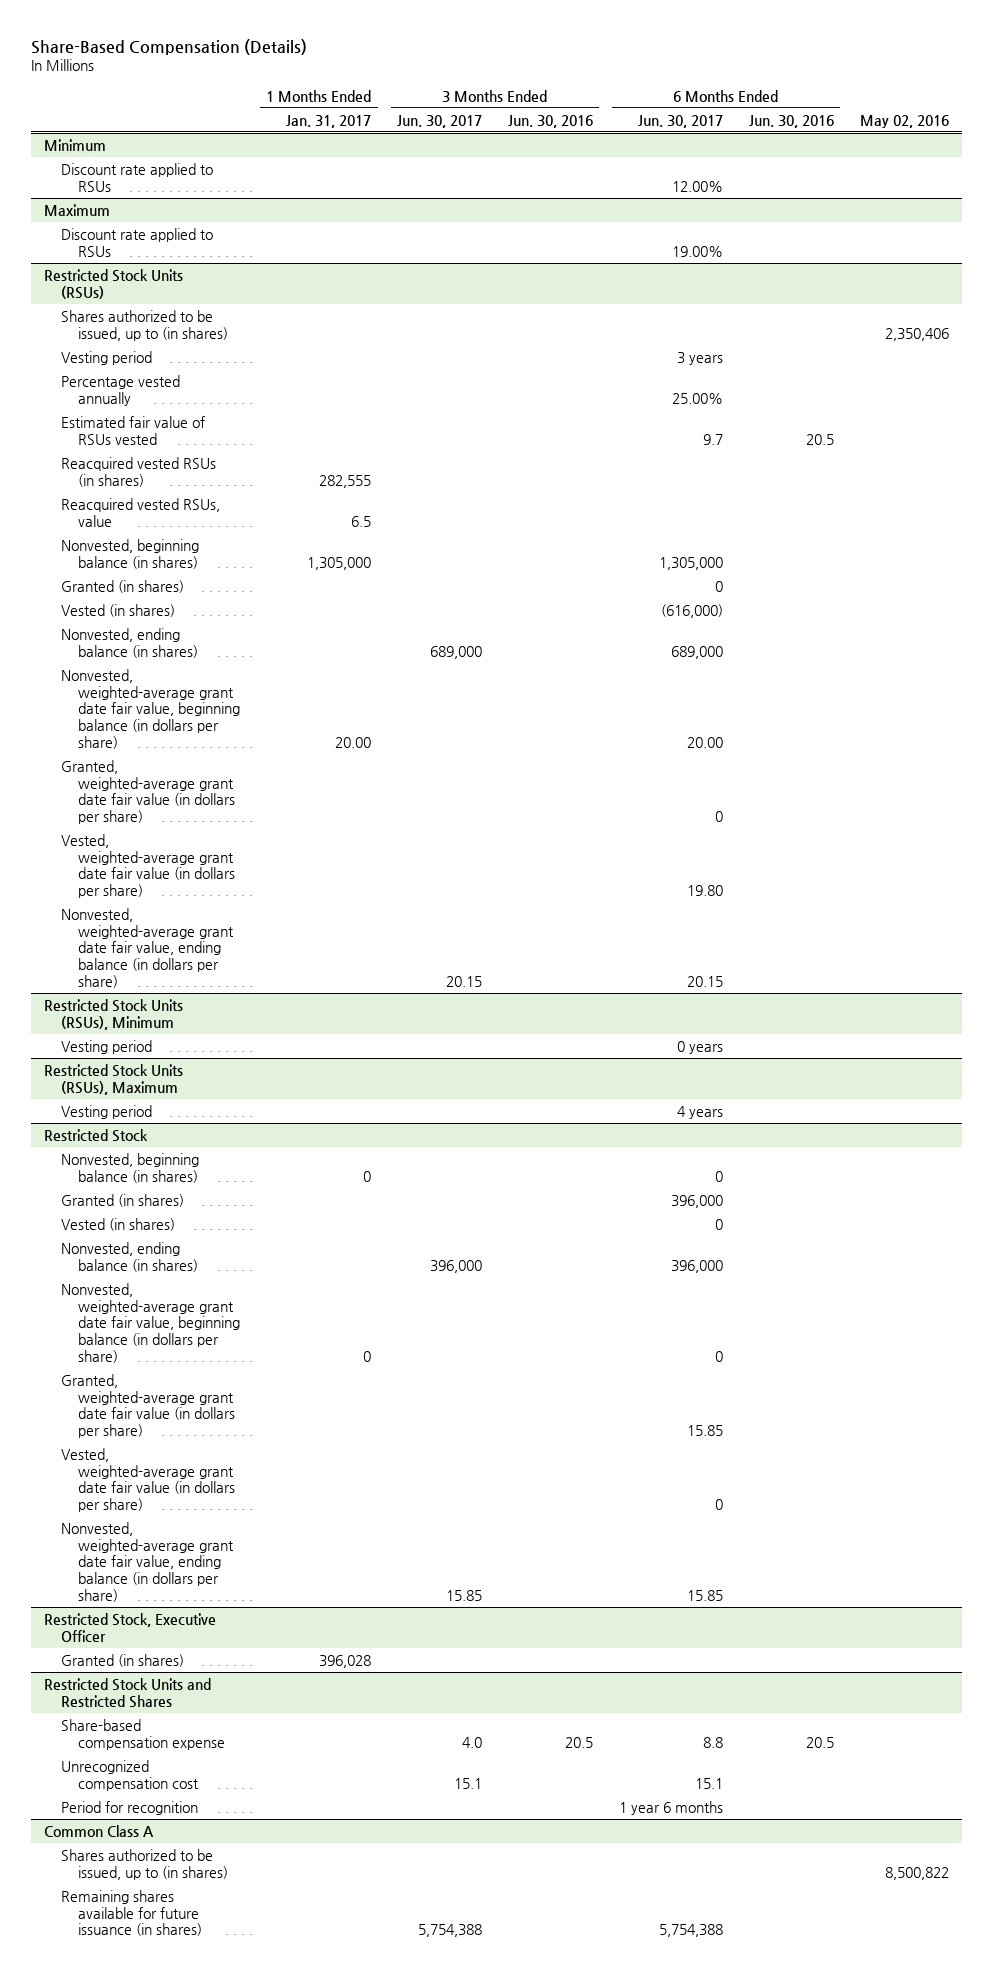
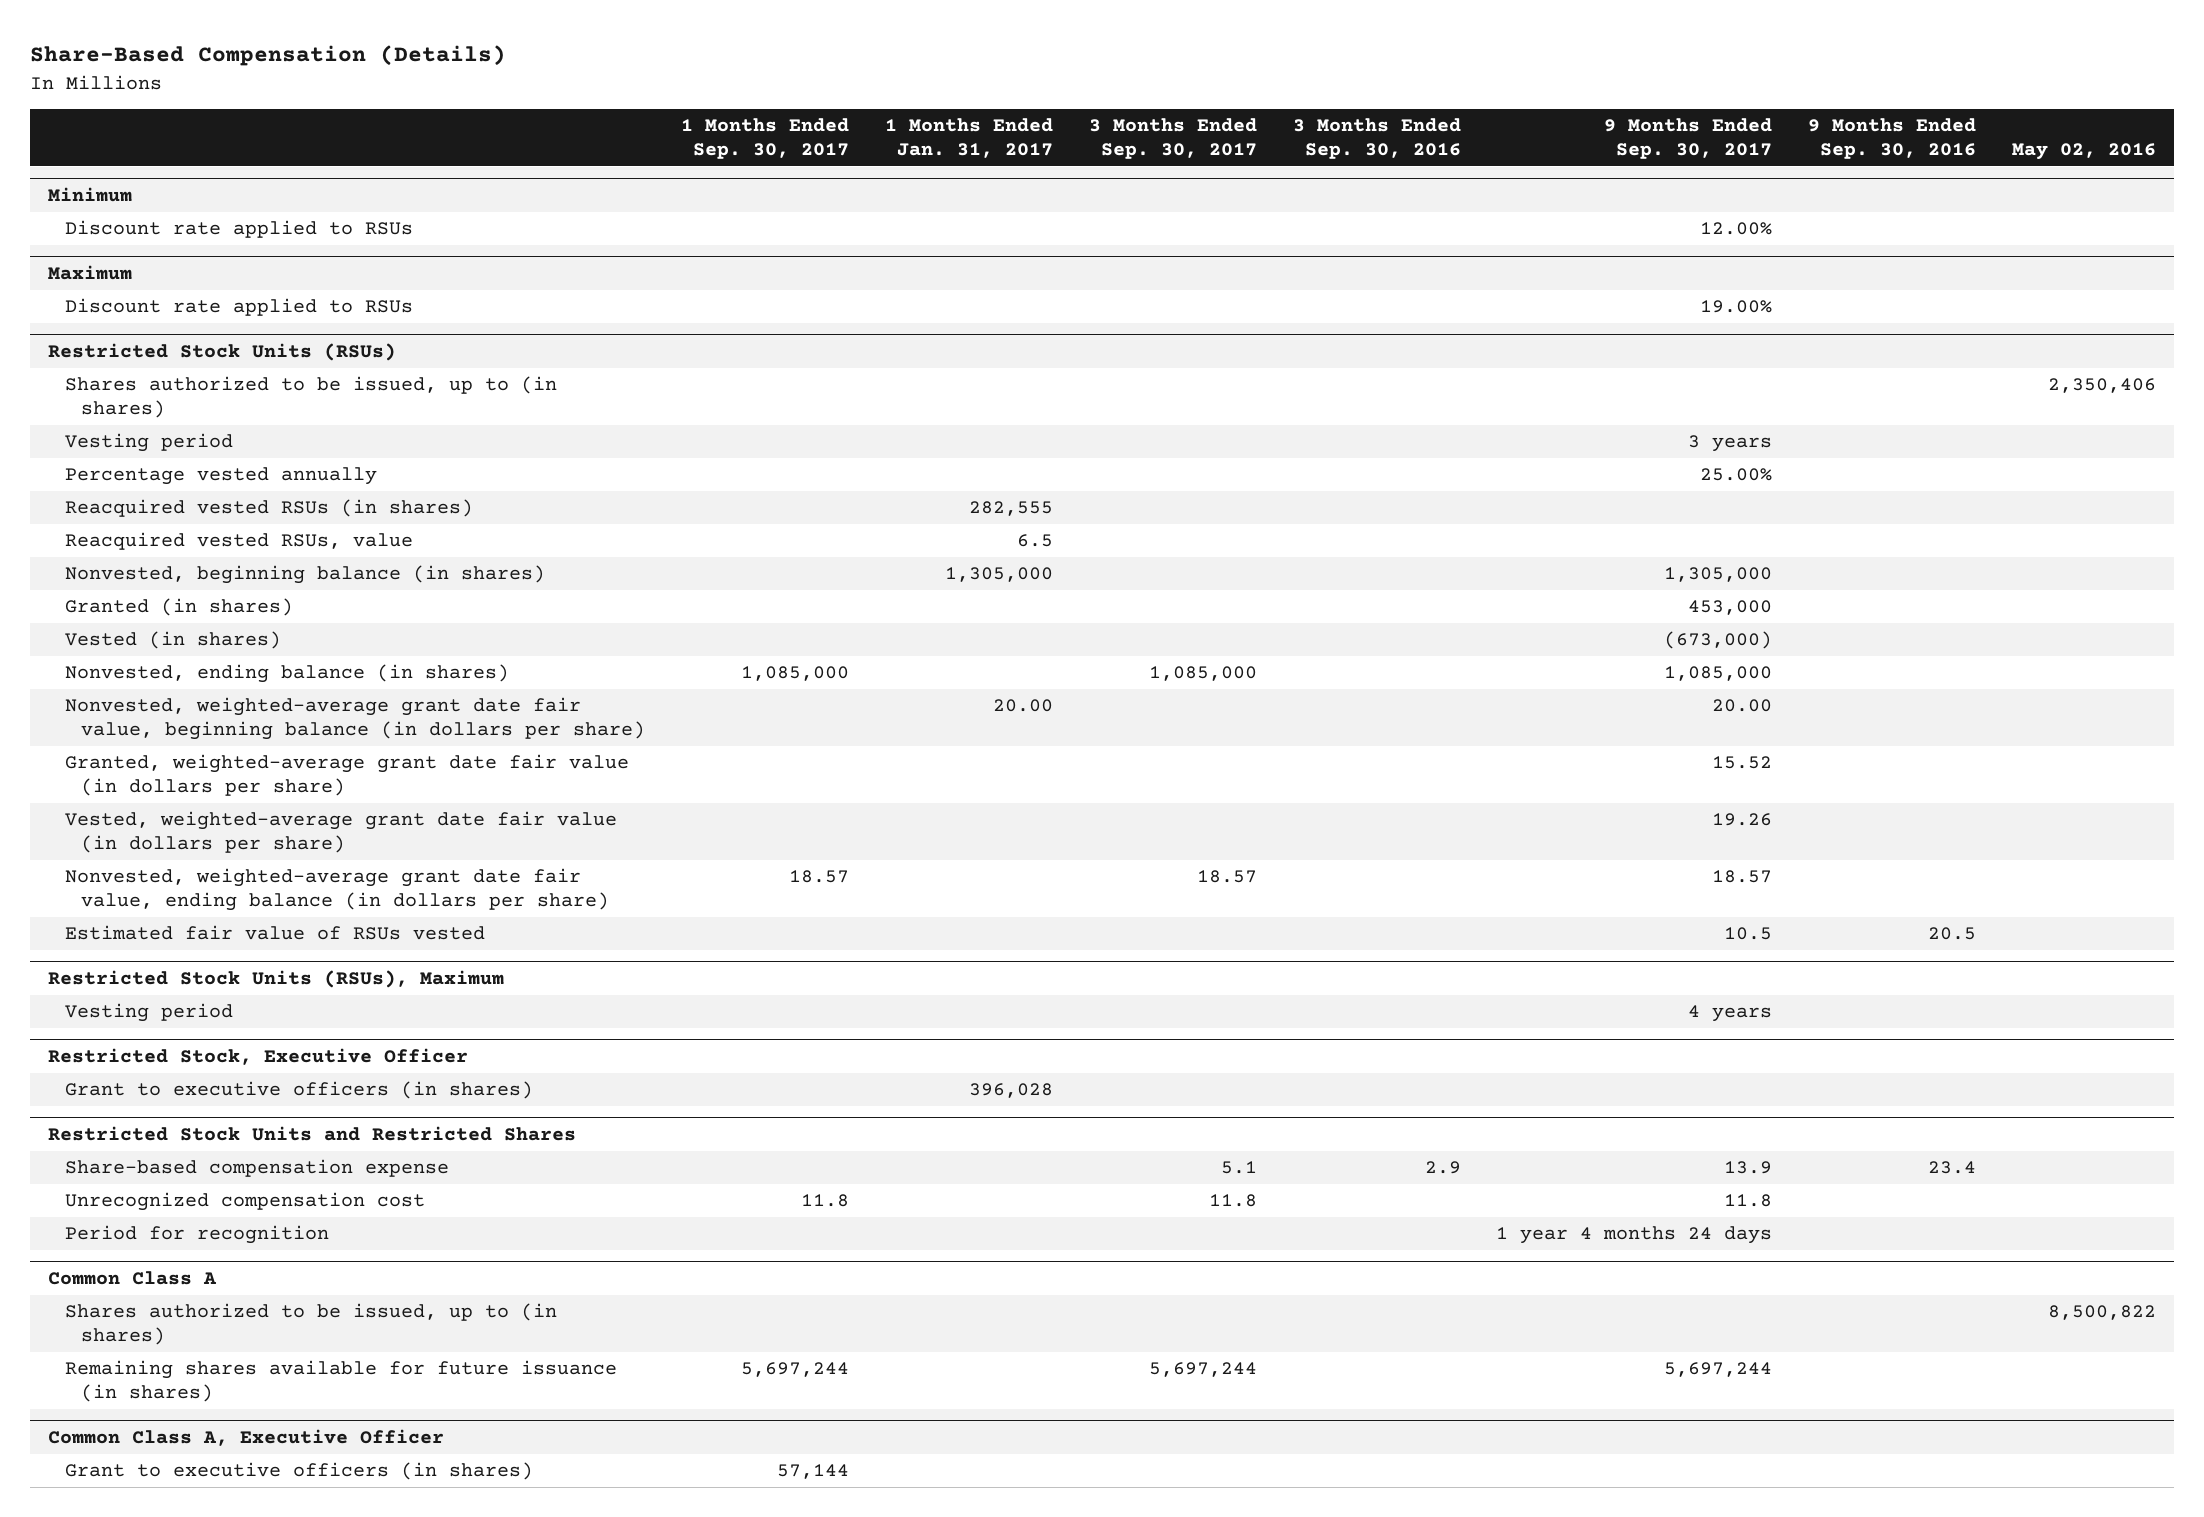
- | 1 Months Ended Jan. 31, 2017 | 3 Months Ended Jun. 30, 2017 | 3 Months Ended Jun. 30, 2016 | 6 Months Ended Jun. 30, 2017 | 6 Months Ended Jun. 30, 2016 | May 02, 2016
+ | 1 Months Ended Sep. 30, 2017 | 1 Months Ended Jan. 31, 2017 | 3 Months Ended Sep. 30, 2017 | 3 Months Ended Sep. 30, 2016 | 9 Months Ended Sep. 30, 2017 | 9 Months Ended Sep. 30, 2016 | May 02, 2016
- Restricted Stock Units (RSUs), Minimum
- Vesting period | | | | 0 years | |
@ Restricted Stock Units (RSUs)
moved down: Estimated fair value of RSUs vested | | | | | 10.5 | 20.5 |
- Restricted Stock
- Nonvested, beginning balance (in shares) | 0 | | | 0 | |
- Granted (in shares) | | | | 396,000 | |
- Vested (in shares) | | | | 0 | |
- Nonvested, ending balance (in shares) | | 396,000 | | 396,000 | |
- Nonvested, weighted-average grant date fair value, beginning balance (in dollars per share) | 0 | | | 0 | |
- Granted, weighted-average grant date fair value (in dollars per share) | | | | 15.85 | |
- Vested, weighted-average grant date fair value (in dollars per share) | | | | 0 | |
- Nonvested, weighted-average grant date fair value, ending balance (in dollars per share) | | 15.85 | | 15.85 | |
@ Restricted Stock, Executive Officer
- Granted (in shares) | 396,028 | | | | |
+ Grant to executive officers (in shares) | | 396,028 | | | | |
+ Common Class A, Executive Officer
+ Grant to executive officers (in shares) | 57,144 | | | | | |

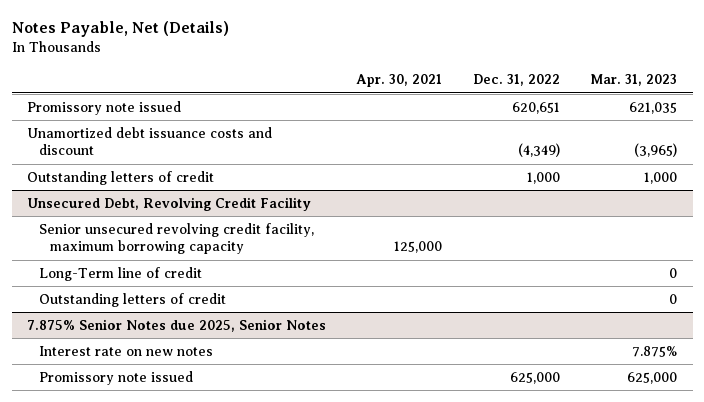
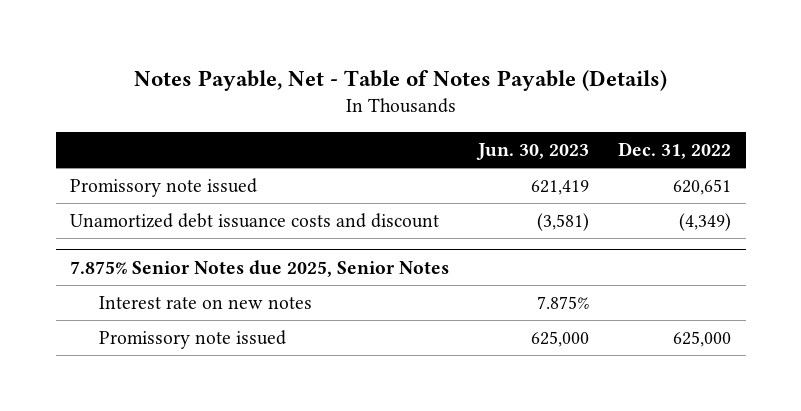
- Notes Payable, Net (Details)
+ Notes Payable, Net - Table of Notes Payable (Details)
- | Apr. 30, 2021 | Dec. 31, 2022 | Mar. 31, 2023
+ | Jun. 30, 2023 | Dec. 31, 2022
- Outstanding letters of credit | | 1,000 | 1,000
- Unsecured Debt, Revolving Credit Facility
- Senior unsecured revolving credit facility, maximum borrowing capacity | 125,000 | |
- Long-Term line of credit | | | 0
- Outstanding letters of credit | | | 0

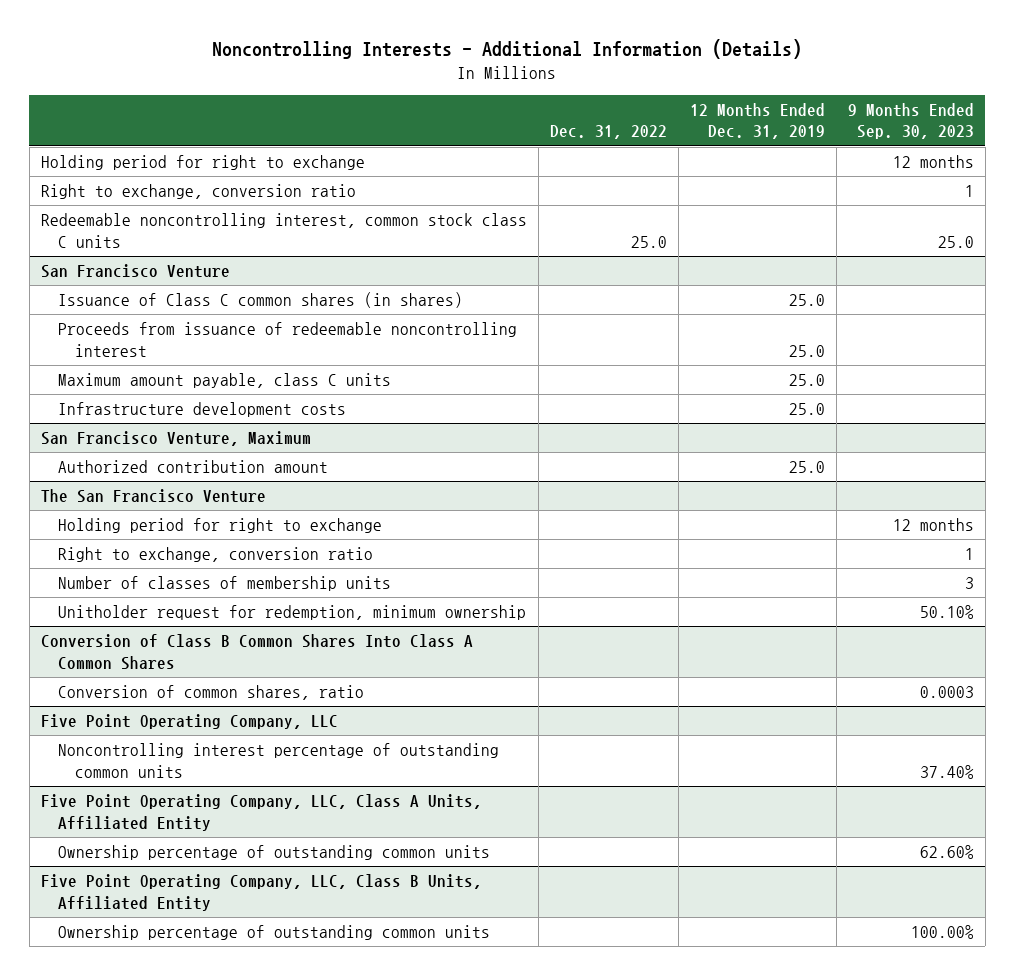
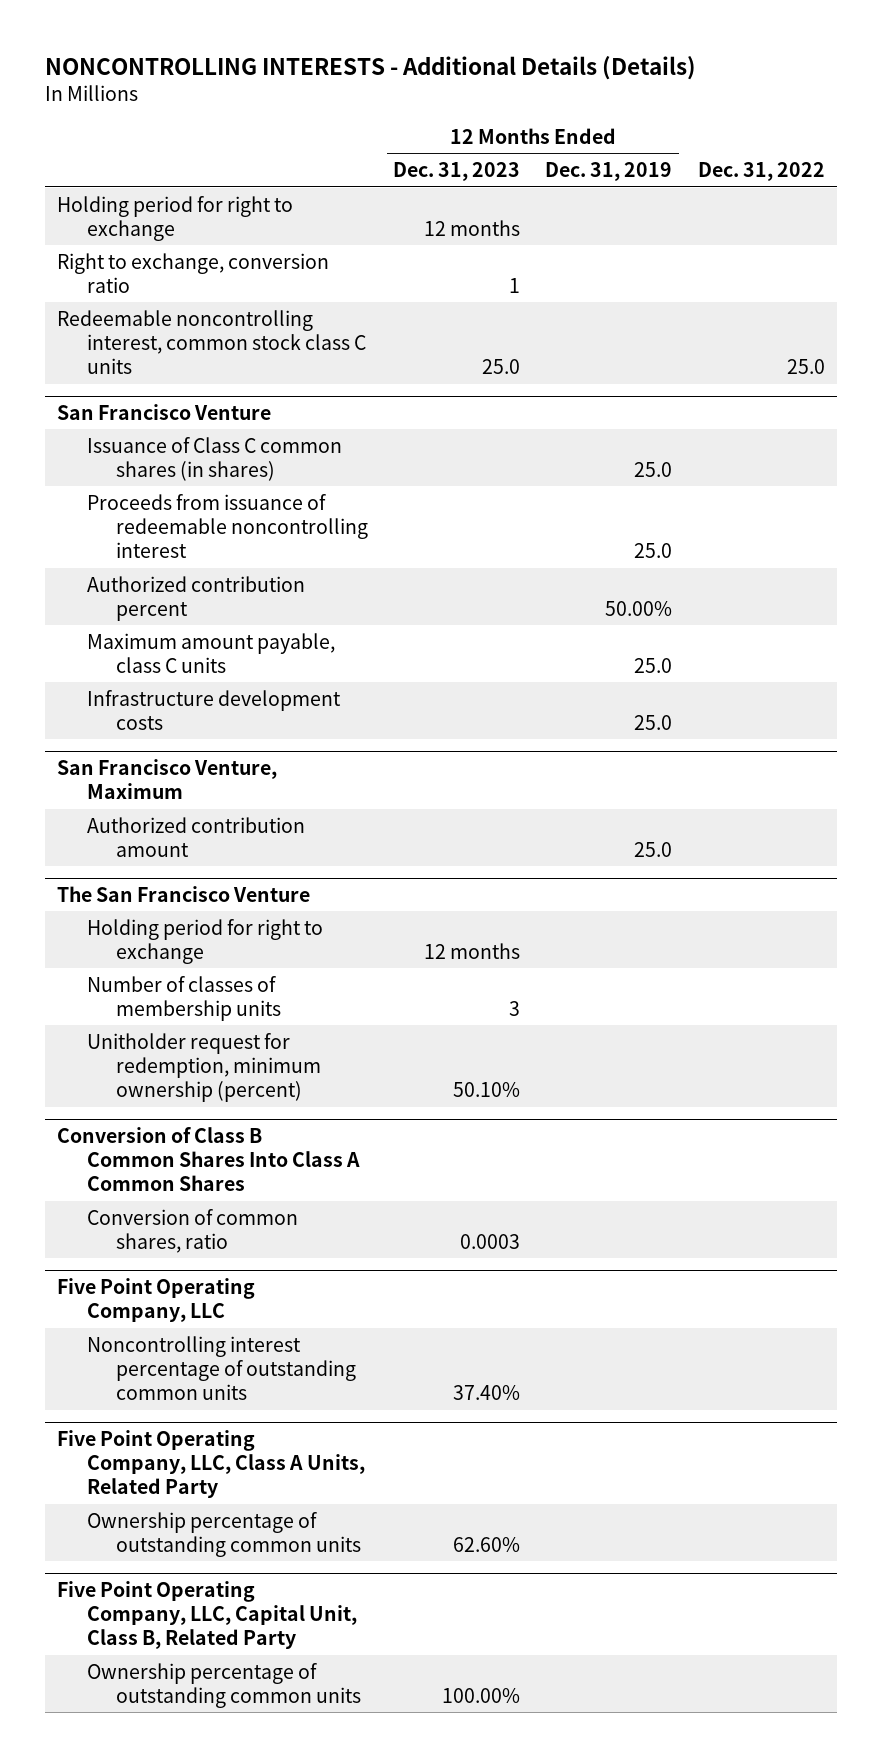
- Noncontrolling Interests - Additional Information (Details)
+ NONCONTROLLING INTERESTS - Additional Details (Details)
- | Dec. 31, 2022 | 12 Months Ended Dec. 31, 2019 | 9 Months Ended Sep. 30, 2023
+ | 12 Months Ended Dec. 31, 2023 | 12 Months Ended Dec. 31, 2019 | Dec. 31, 2022
@ San Francisco Venture
+ Authorized contribution percent | | 50.00% |
@ The San Francisco Venture
- Right to exchange, conversion ratio | | | 1
- Unitholder request for redemption, minimum ownership | | | 50.10%
+ Unitholder request for redemption, minimum ownership (percent) | 50.10% | |
- Five Point Operating Company, LLC, Class A Units, Affiliated Entity
+ Five Point Operating Company, LLC, Class A Units, Related Party
- Five Point Operating Company, LLC, Class B Units, Affiliated Entity
+ Five Point Operating Company, LLC, Capital Unit, Class B, Related Party

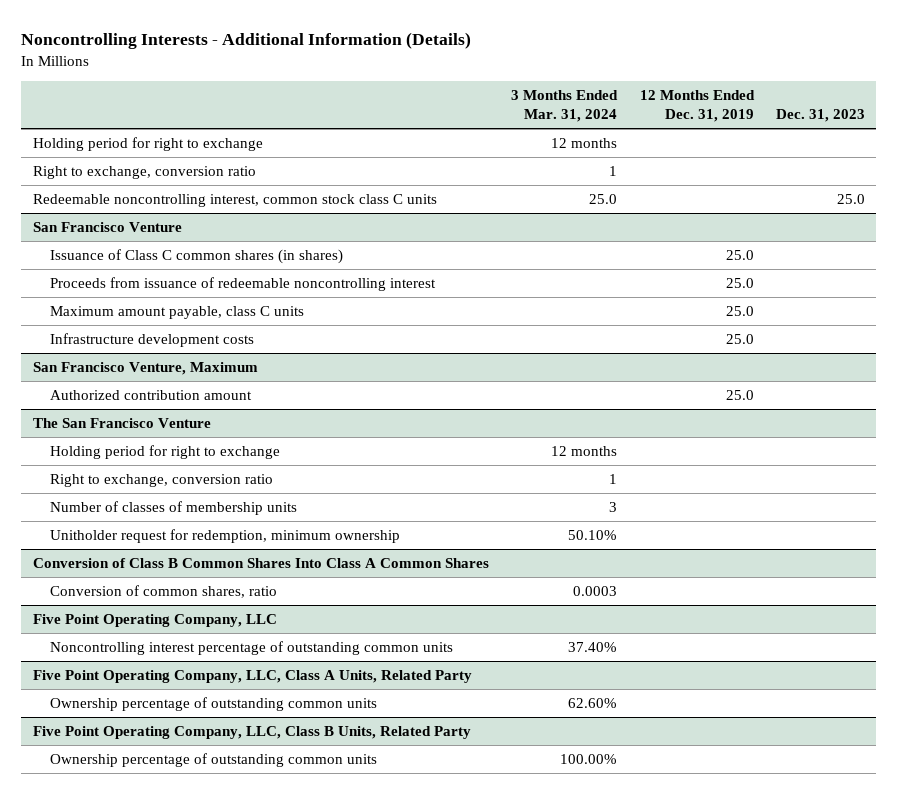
- NONCONTROLLING INTERESTS - Additional Details (Details)
+ Noncontrolling Interests - Additional Information (Details)
- | 12 Months Ended Dec. 31, 2023 | 12 Months Ended Dec. 31, 2019 | Dec. 31, 2022
+ | 3 Months Ended Mar. 31, 2024 | 12 Months Ended Dec. 31, 2019 | Dec. 31, 2023
@ San Francisco Venture
- Authorized contribution percent | | 50.00% |
@ The San Francisco Venture
+ Right to exchange, conversion ratio | 1 | |
- Unitholder request for redemption, minimum ownership (percent) | 50.10% | |
+ Unitholder request for redemption, minimum ownership | 50.10% | |
- Five Point Operating Company, LLC, Capital Unit, Class B, Related Party
+ Five Point Operating Company, LLC, Class B Units, Related Party

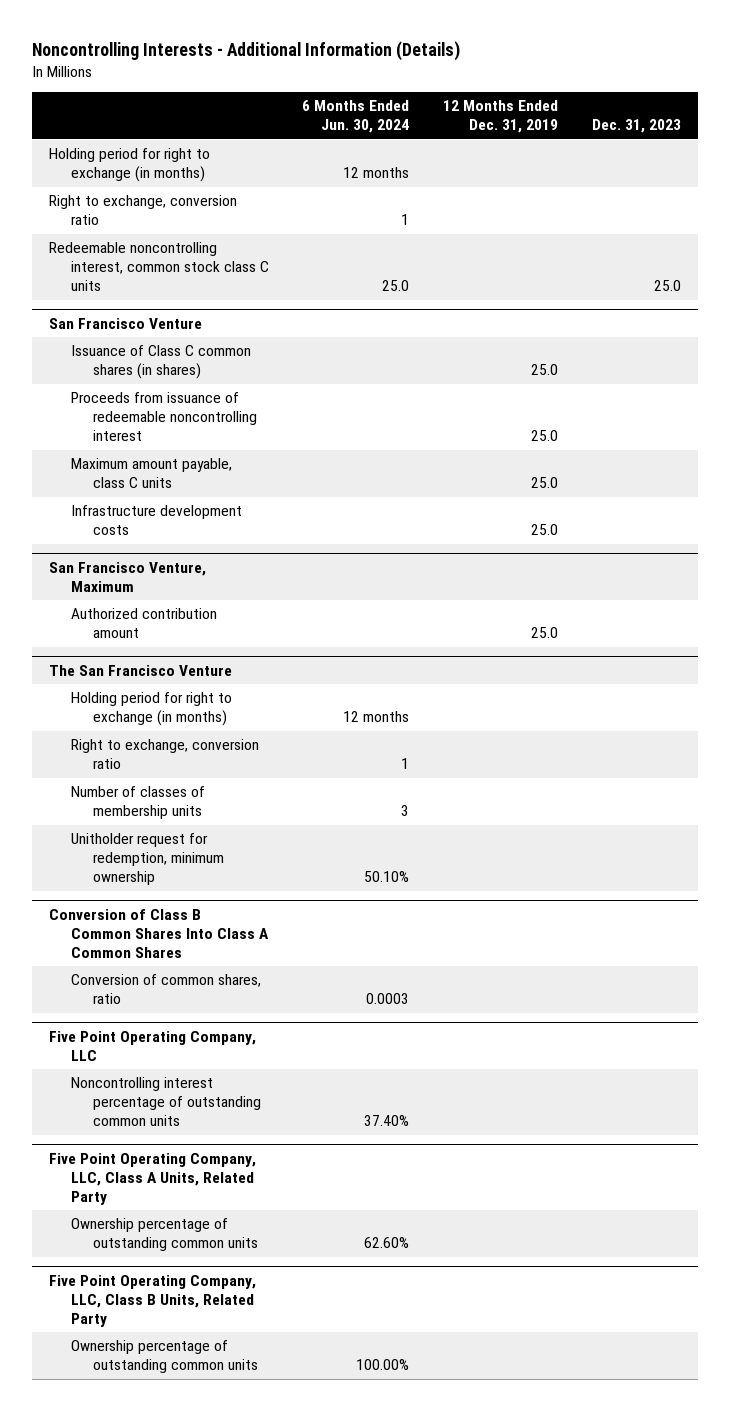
- | 3 Months Ended Mar. 31, 2024 | 12 Months Ended Dec. 31, 2019 | Dec. 31, 2023
+ | 6 Months Ended Jun. 30, 2024 | 12 Months Ended Dec. 31, 2019 | Dec. 31, 2023
- Holding period for right to exchange | 12 months | |
+ Holding period for right to exchange (in months) | 12 months | |
@ The San Francisco Venture
- Holding period for right to exchange | 12 months | |
+ Holding period for right to exchange (in months) | 12 months | |

